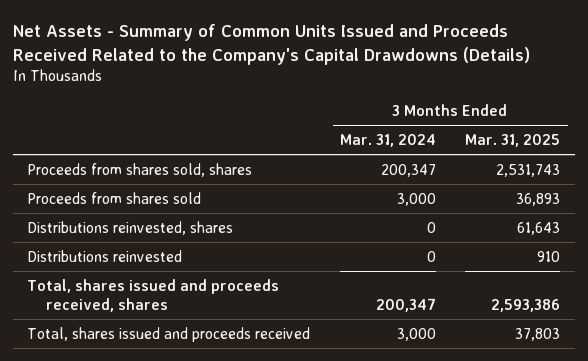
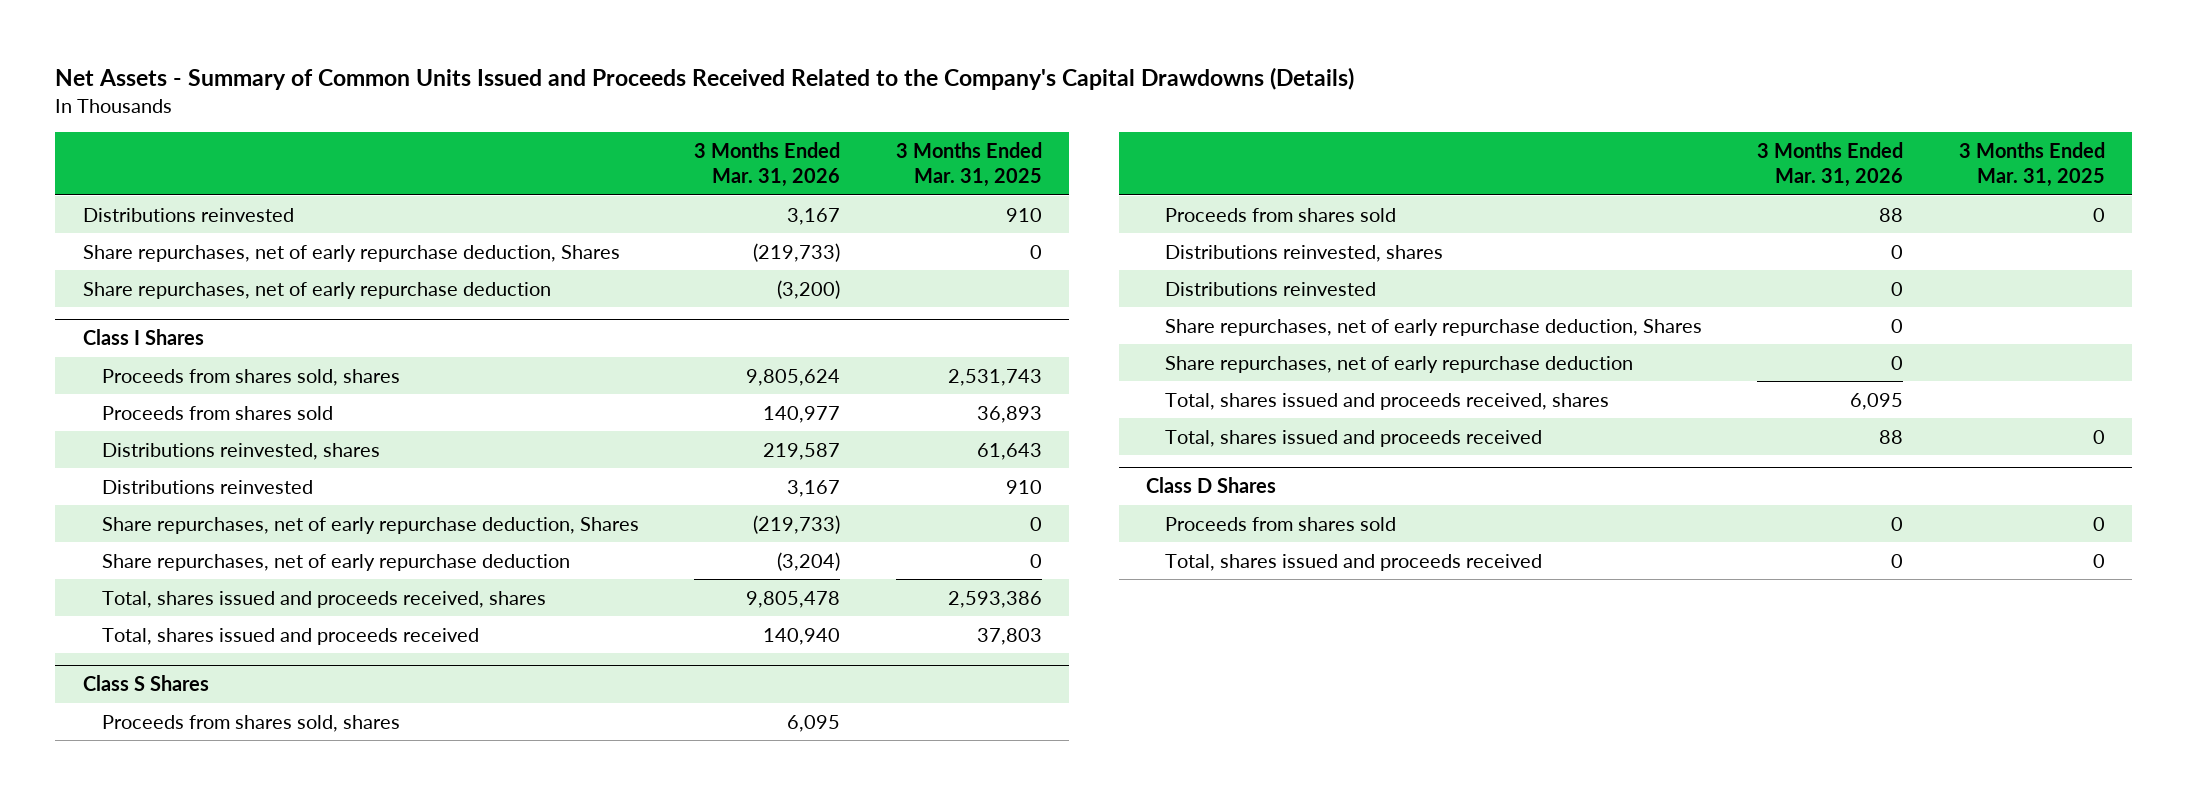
- | 3 Months Ended Mar. 31, 2024 | 3 Months Ended Mar. 31, 2025
+ | 3 Months Ended Mar. 31, 2026 | 3 Months Ended Mar. 31, 2025
+ Distributions reinvested | 3,167 | 910
+ Share repurchases, net of early repurchase deduction, Shares | (219,733) | 0
+ Share repurchases, net of early repurchase deduction | (3,200) |
+ Class I Shares
+ Share repurchases, net of early repurchase deduction, Shares | (219,733) | 0
+ Share repurchases, net of early repurchase deduction | (3,204) | 0
+ Class S Shares
+ Proceeds from shares sold, shares | 6,095 |
+ Proceeds from shares sold | 88 | 0
+ Distributions reinvested, shares | 0 |
+ Distributions reinvested | 0 |
+ Share repurchases, net of early repurchase deduction, Shares | 0 |
+ Share repurchases, net of early repurchase deduction | 0 |
+ Total, shares issued and proceeds received, shares | 6,095 |
+ Total, shares issued and proceeds received | 88 | 0
+ Class D Shares
+ Proceeds from shares sold | 0 | 0
+ Total, shares issued and proceeds received | 0 | 0

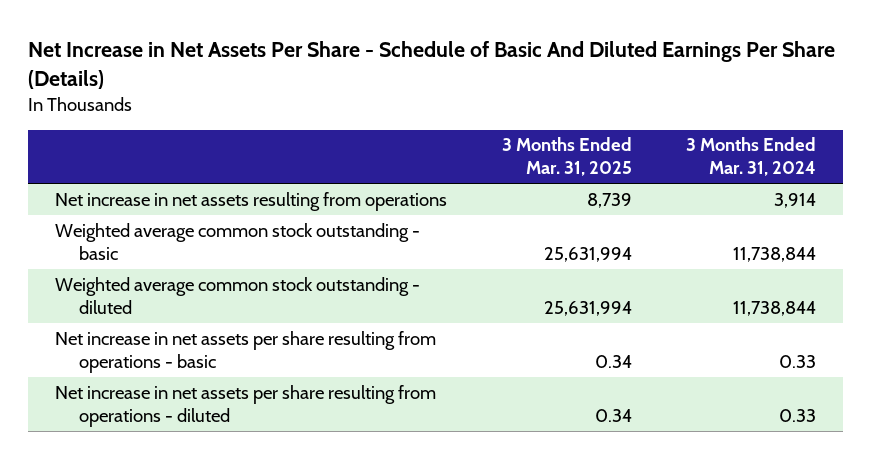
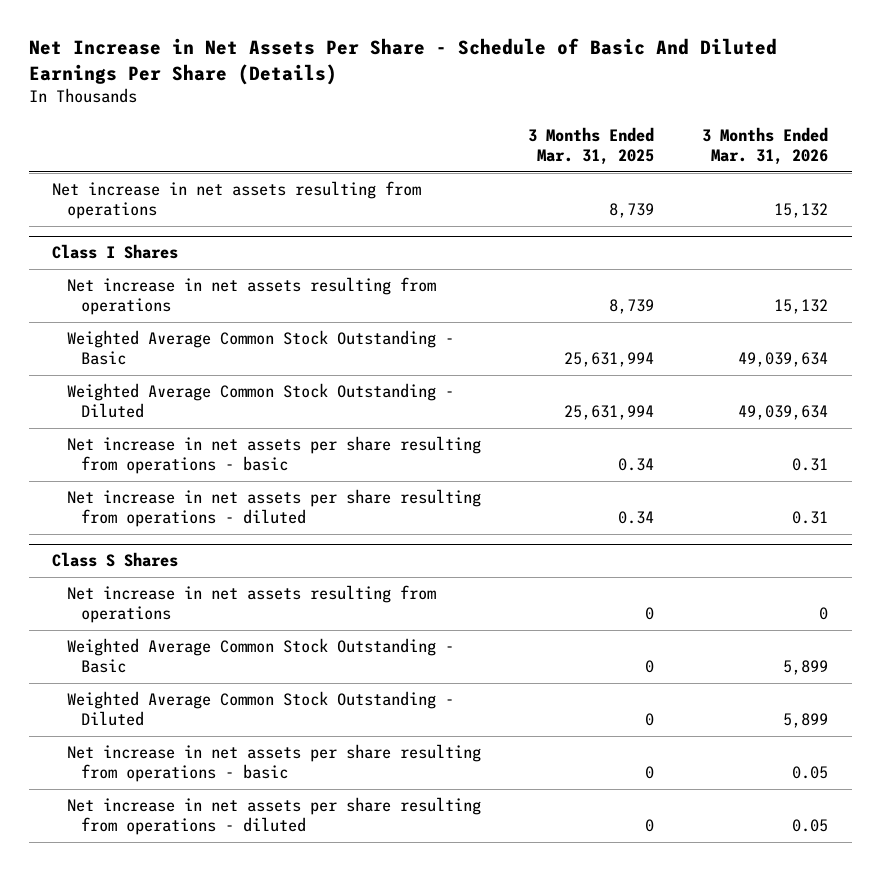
- | 3 Months Ended Mar. 31, 2025 | 3 Months Ended Mar. 31, 2024
+ | 3 Months Ended Mar. 31, 2025 | 3 Months Ended Mar. 31, 2026
- Weighted average common stock outstanding - basic | 25,631,994 | 11,738,844
- Weighted average common stock outstanding - diluted | 25,631,994 | 11,738,844
+ Class I Shares
+ Net increase in net assets resulting from operations | 8,739 | 15,132
+ Weighted Average Common Stock Outstanding - Basic | 25,631,994 | 49,039,634
+ Weighted Average Common Stock Outstanding - Diluted | 25,631,994 | 49,039,634
+ Class S Shares
+ Net increase in net assets resulting from operations | 0 | 0
+ Weighted Average Common Stock Outstanding - Basic | 0 | 5,899
+ Weighted Average Common Stock Outstanding - Diluted | 0 | 5,899
+ Net increase in net assets per share resulting from operations - basic | 0 | 0.05
+ Net increase in net assets per share resulting from operations - diluted | 0 | 0.05

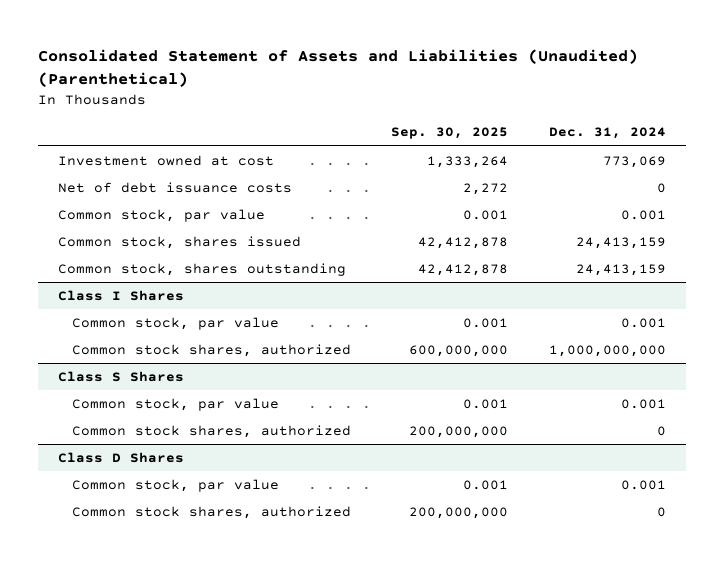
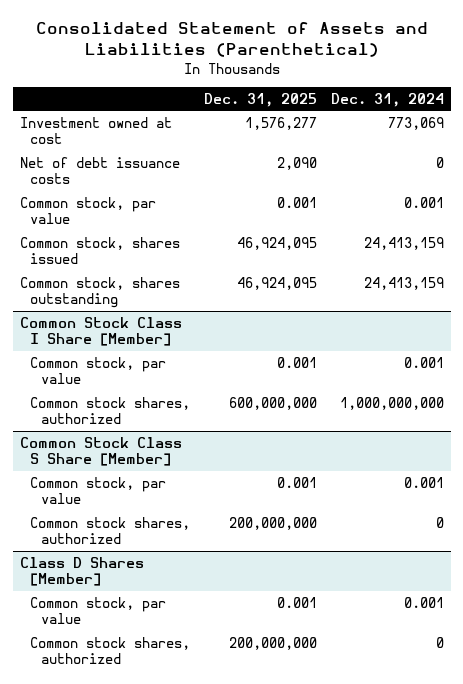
- Consolidated Statement of Assets and Liabilities (Unaudited) (Parenthetical)
+ Consolidated Statement of Assets and Liabilities (Parenthetical)
- | Sep. 30, 2025 | Dec. 31, 2024
+ | Dec. 31, 2025 | Dec. 31, 2024
- Class I Shares
+ Common Stock Class I Share [Member]
- Class S Shares
+ Common Stock Class S Share [Member]
- Class D Shares
+ Class D Shares [Member]

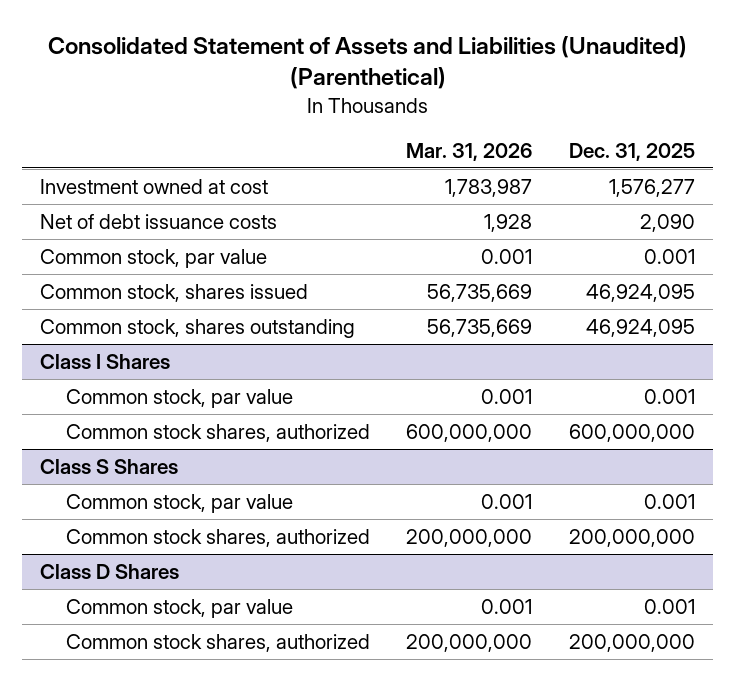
- Consolidated Statement of Assets and Liabilities (Parenthetical)
+ Consolidated Statement of Assets and Liabilities (Unaudited) (Parenthetical)
- | Dec. 31, 2025 | Dec. 31, 2024
+ | Mar. 31, 2026 | Dec. 31, 2025
- Common Stock Class I Share [Member]
+ Class I Shares
- Common Stock Class S Share [Member]
+ Class S Shares
- Class D Shares [Member]
+ Class D Shares

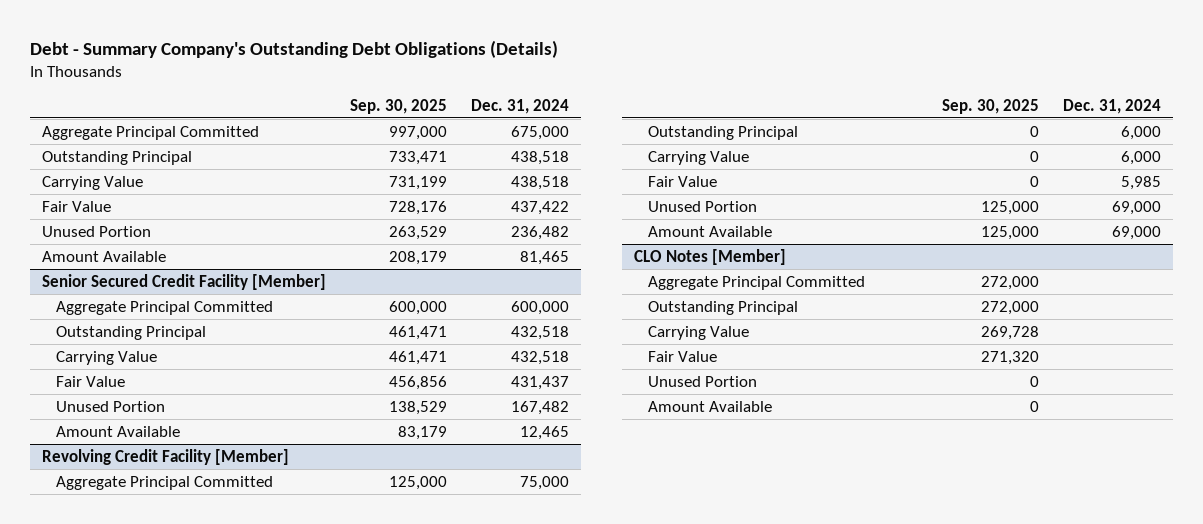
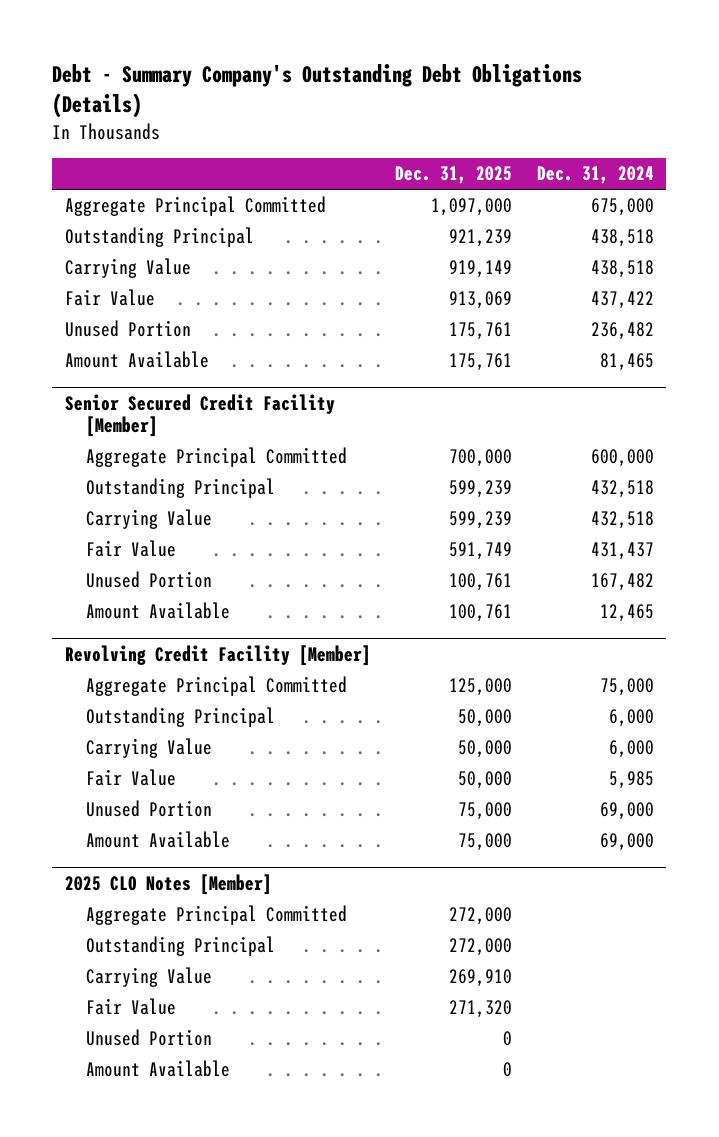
- | Sep. 30, 2025 | Dec. 31, 2024
+ | Dec. 31, 2025 | Dec. 31, 2024
- CLO Notes [Member]
+ 2025 CLO Notes [Member]

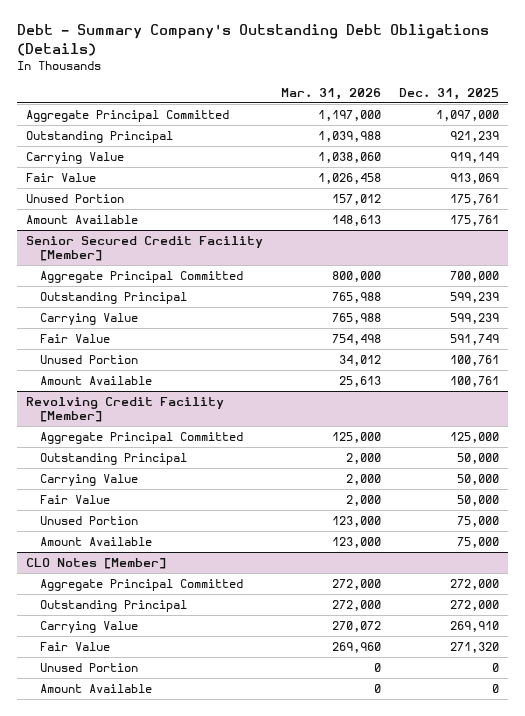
- | Dec. 31, 2025 | Dec. 31, 2024
+ | Mar. 31, 2026 | Dec. 31, 2025
- 2025 CLO Notes [Member]
+ CLO Notes [Member]

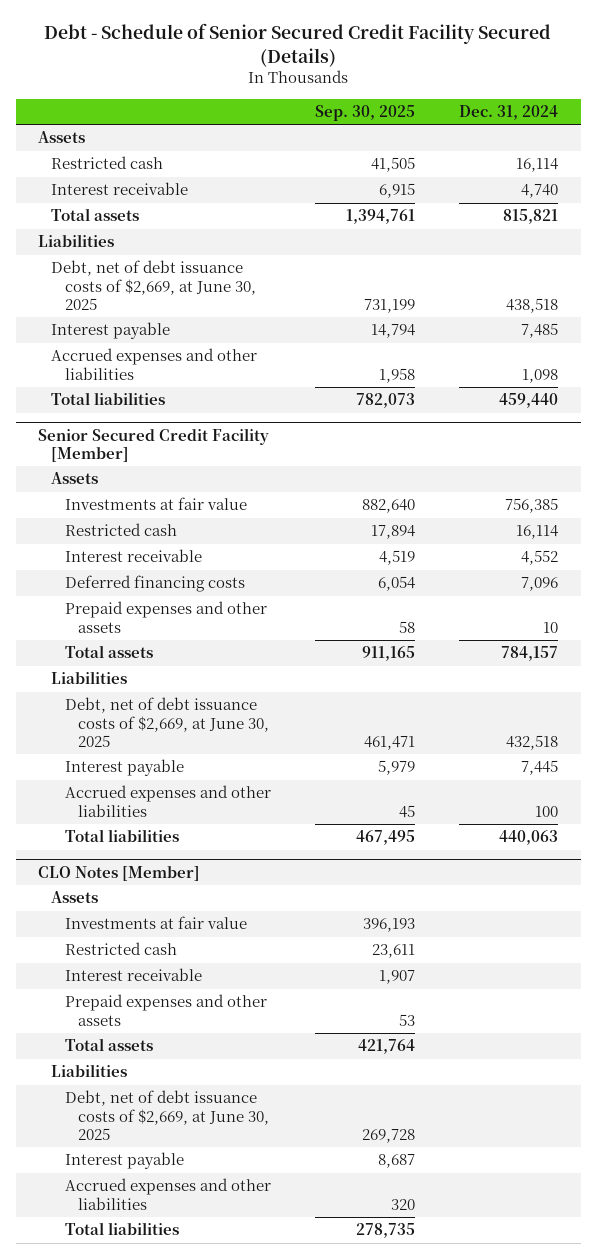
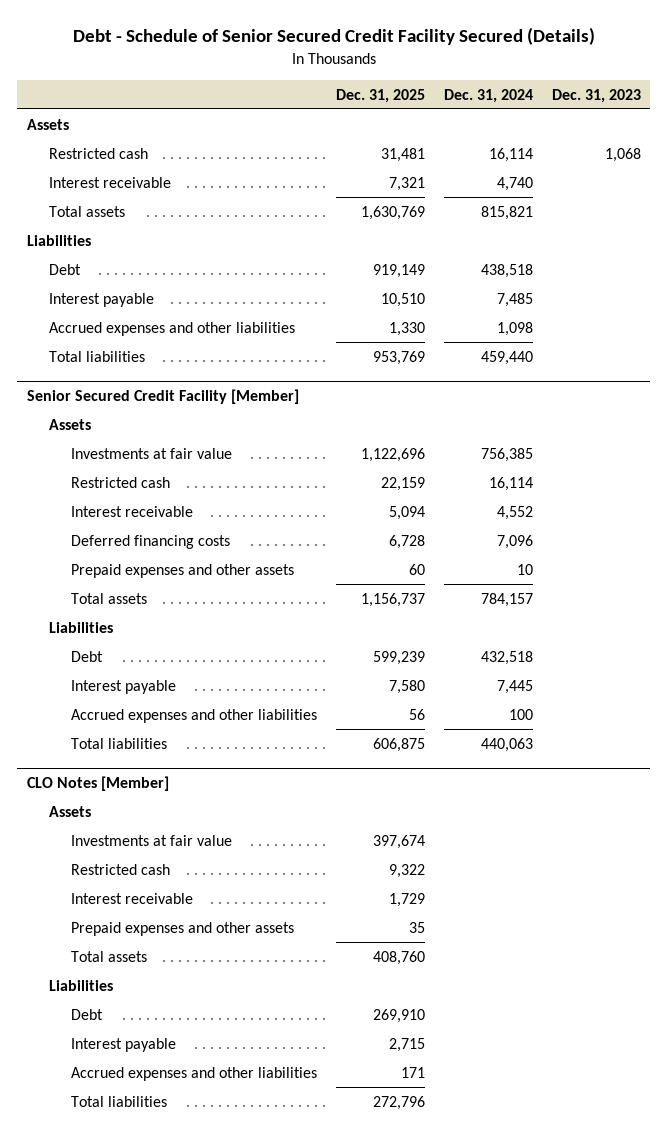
- | Sep. 30, 2025 | Dec. 31, 2024
+ | Dec. 31, 2025 | Dec. 31, 2024 | Dec. 31, 2023
- Debt, net of debt issuance costs of $2,669, at June 30, 2025 | 731,199 | 438,518
+ Debt | 919,149 | 438,518 |
@ Senior Secured Credit Facility [Member]
- Debt, net of debt issuance costs of $2,669, at June 30, 2025 | 461,471 | 432,518
+ Debt | 599,239 | 432,518 |
@ CLO Notes [Member]
- Debt, net of debt issuance costs of $2,669, at June 30, 2025 | 269,728 |
+ Debt | 269,910 | |

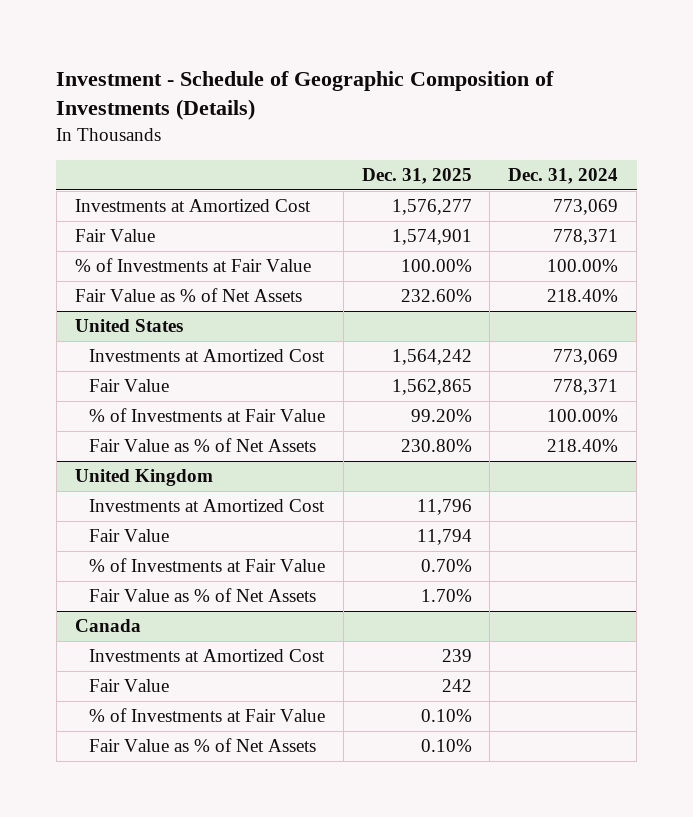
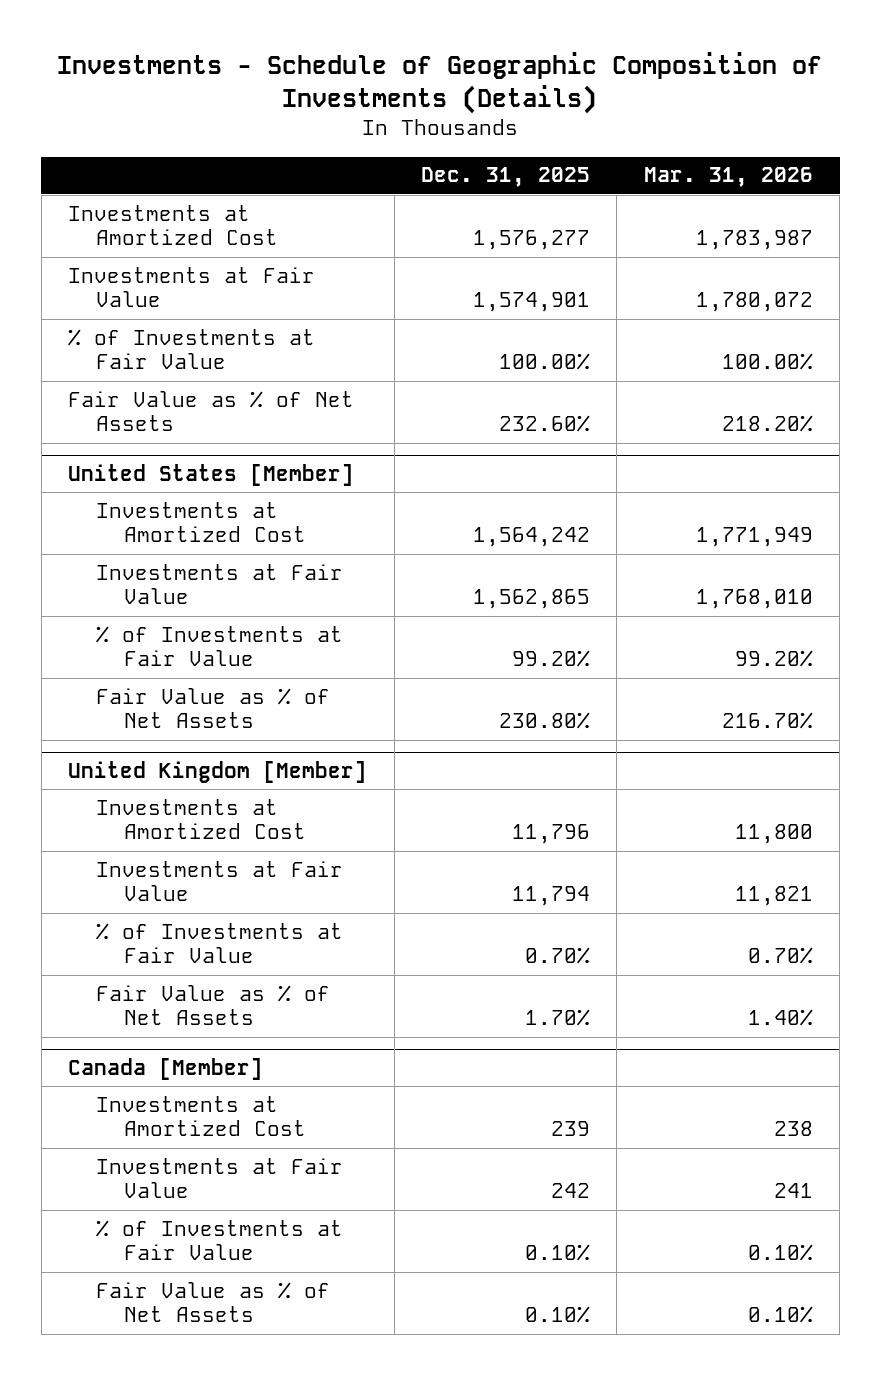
- Investment - Schedule of Geographic Composition of Investments (Details)
+ Investments - Schedule of Geographic Composition of Investments (Details)
- | Dec. 31, 2025 | Dec. 31, 2024
+ | Dec. 31, 2025 | Mar. 31, 2026
- Fair Value | 1,574,901 | 778,371
+ Investments at Fair Value | 1,574,901 | 1,780,072
- United States
+ United States [Member]
- Fair Value | 1,562,865 | 778,371
+ Investments at Fair Value | 1,562,865 | 1,768,010
- United Kingdom
+ United Kingdom [Member]
- Fair Value | 11,794 |
+ Investments at Fair Value | 11,794 | 11,821
- Canada
+ Canada [Member]
- Fair Value | 242 |
+ Investments at Fair Value | 242 | 241

